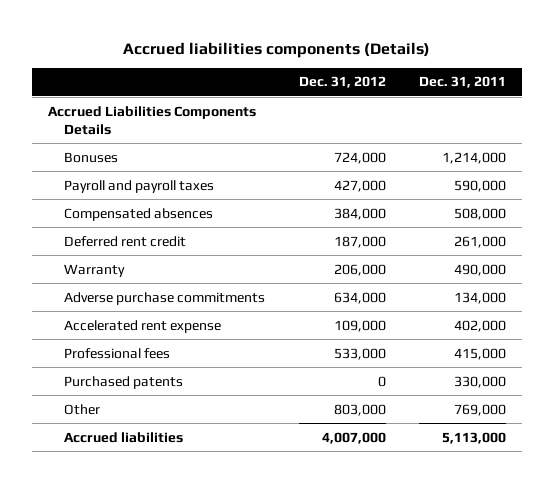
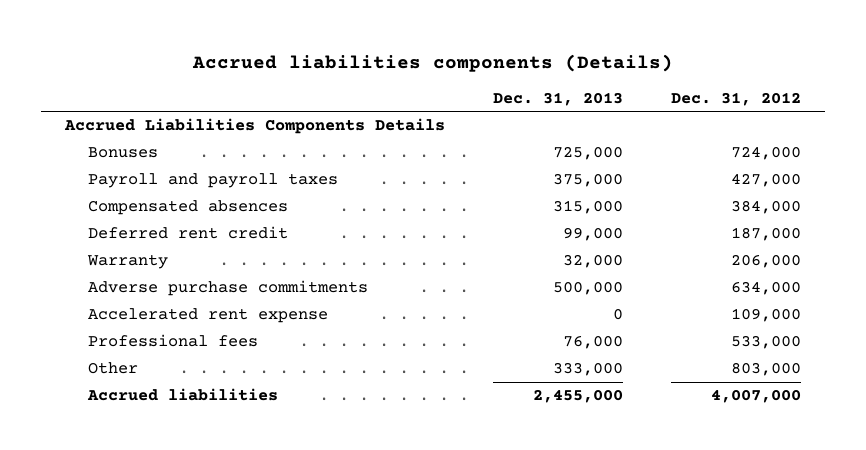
- | Dec. 31, 2012 | Dec. 31, 2011
+ | Dec. 31, 2013 | Dec. 31, 2012
- Purchased patents | 0 | 330,000

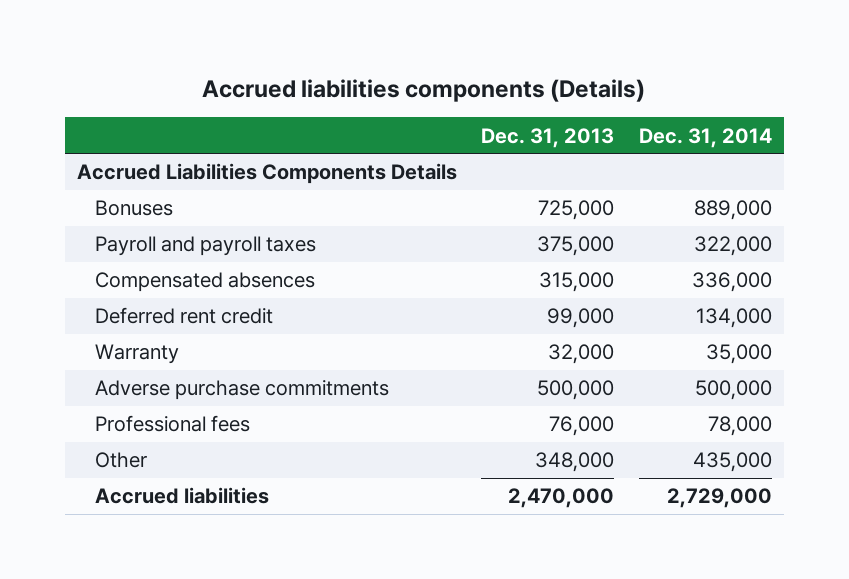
- | Dec. 31, 2013 | Dec. 31, 2012
+ | Dec. 31, 2013 | Dec. 31, 2014
- Accelerated rent expense | 0 | 109,000
- Other | 333,000 | 803,000
- Accrued liabilities | 2,455,000 | 4,007,000
+ Other | 348,000 | 435,000
+ Accrued liabilities | 2,470,000 | 2,729,000

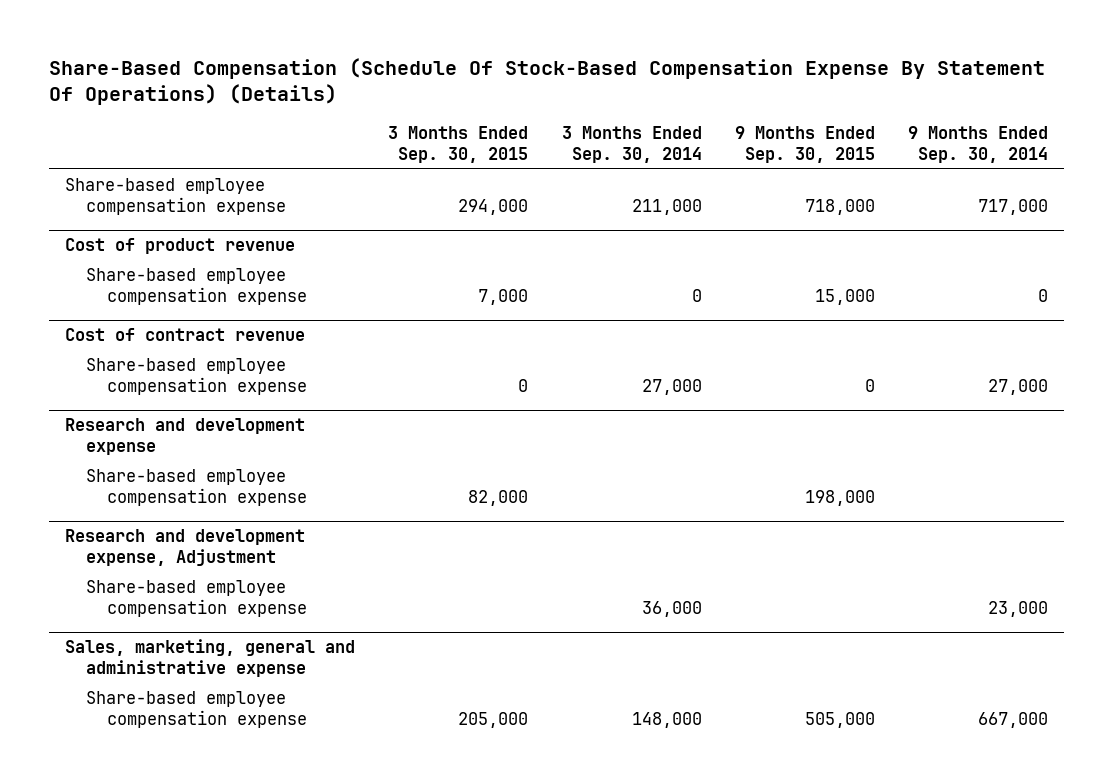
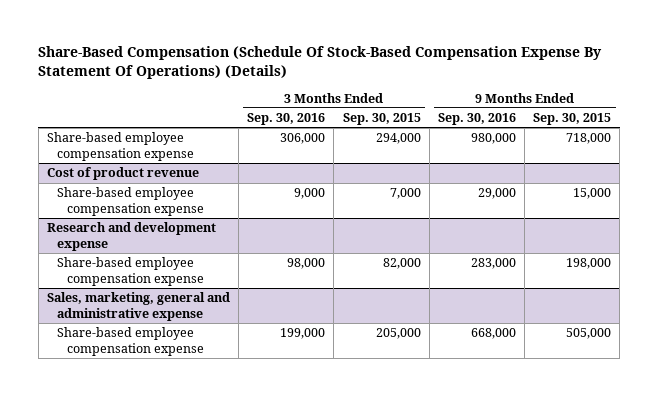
- | 3 Months Ended Sep. 30, 2015 | 3 Months Ended Sep. 30, 2014 | 9 Months Ended Sep. 30, 2015 | 9 Months Ended Sep. 30, 2014
+ | 3 Months Ended Sep. 30, 2016 | 3 Months Ended Sep. 30, 2015 | 9 Months Ended Sep. 30, 2016 | 9 Months Ended Sep. 30, 2015
- Cost of contract revenue
- Share-based employee compensation expense | 0 | 27,000 | 0 | 27,000
- Research and development expense, Adjustment
- Share-based employee compensation expense | | 36,000 | | 23,000

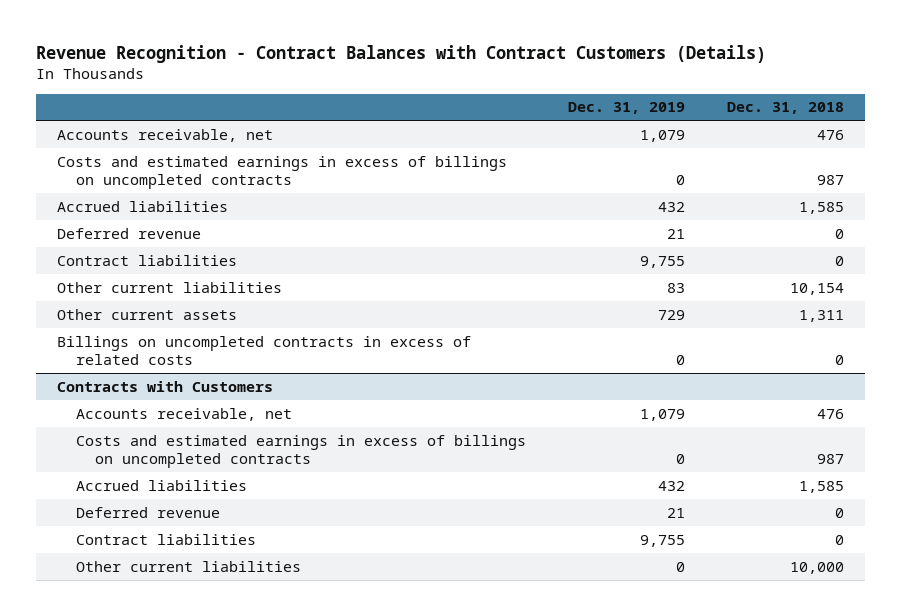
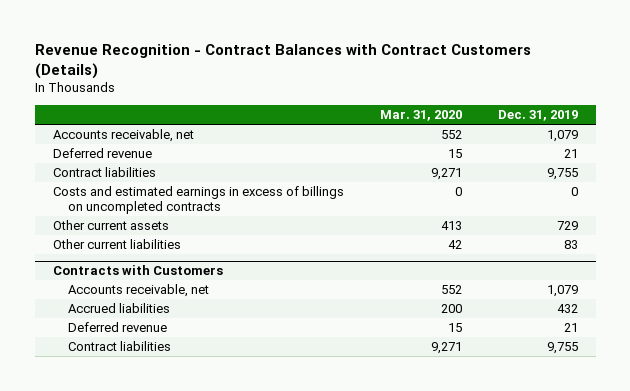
- | Dec. 31, 2019 | Dec. 31, 2018
+ | Mar. 31, 2020 | Dec. 31, 2019
- Accrued liabilities | 432 | 1,585
moved down: Costs and estimated earnings in excess of billings on uncompleted contracts | 0 | 0
- Billings on uncompleted contracts in excess of related costs | 0 | 0
moved down: Other current liabilities | 42 | 83
@ Contracts with Customers
- Costs and estimated earnings in excess of billings on uncompleted contracts | 0 | 987
- Other current liabilities | 0 | 10,000

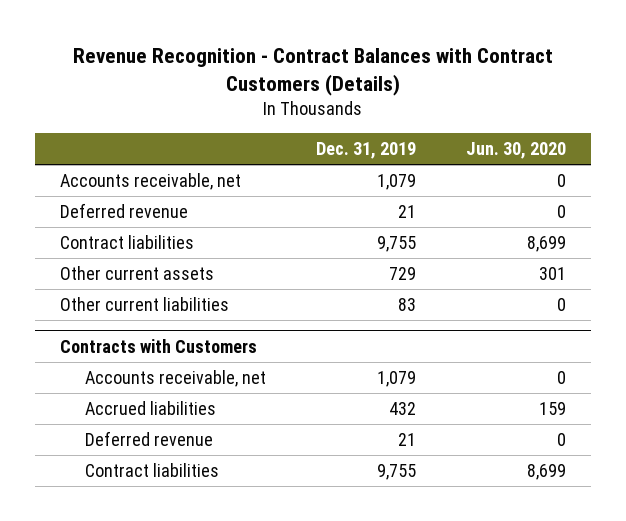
- | Mar. 31, 2020 | Dec. 31, 2019
+ | Dec. 31, 2019 | Jun. 30, 2020
- Costs and estimated earnings in excess of billings on uncompleted contracts | 0 | 0

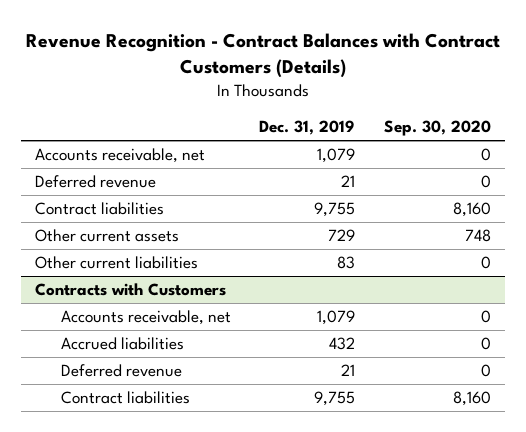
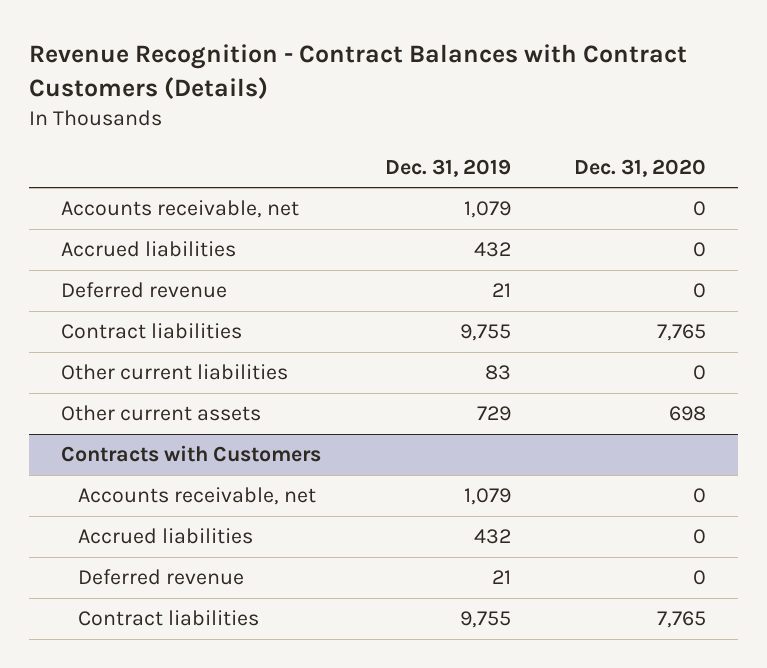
- | Dec. 31, 2019 | Sep. 30, 2020
+ | Dec. 31, 2019 | Dec. 31, 2020
+ Accrued liabilities | 432 | 0
moved down: Other current assets | 729 | 698

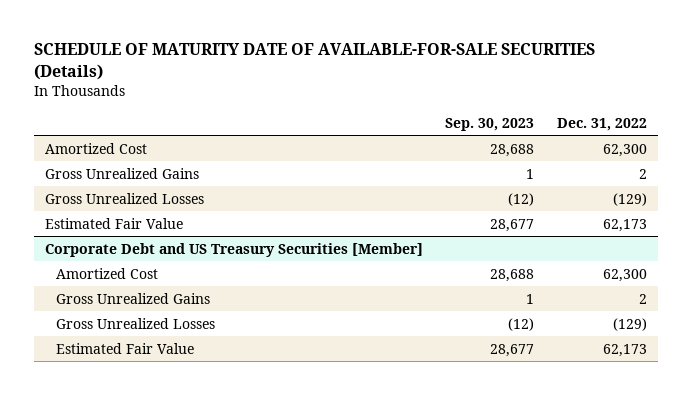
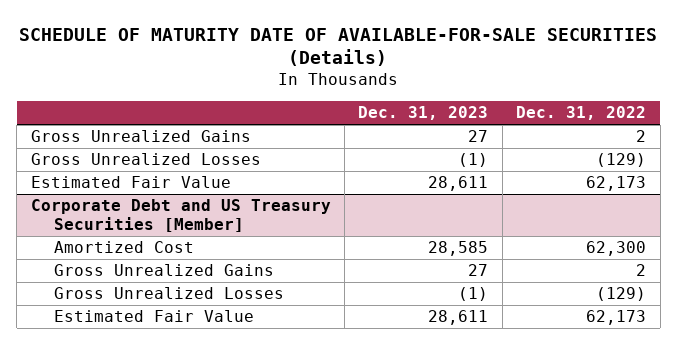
- | Sep. 30, 2023 | Dec. 31, 2022
+ | Dec. 31, 2023 | Dec. 31, 2022
- Amortized Cost | 28,688 | 62,300

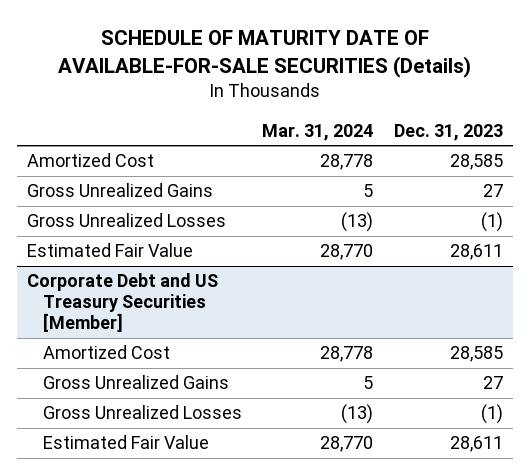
- | Dec. 31, 2023 | Dec. 31, 2022
+ | Mar. 31, 2024 | Dec. 31, 2023
+ Amortized Cost | 28,778 | 28,585

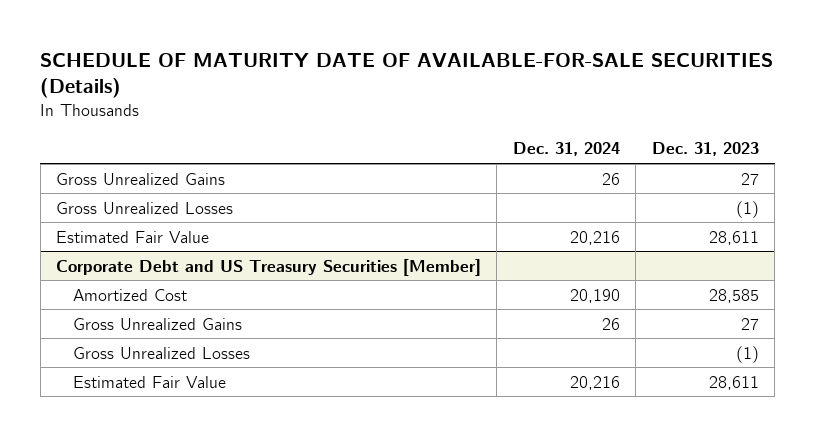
- | Mar. 31, 2024 | Dec. 31, 2023
+ | Dec. 31, 2024 | Dec. 31, 2023
- Amortized Cost | 28,778 | 28,585

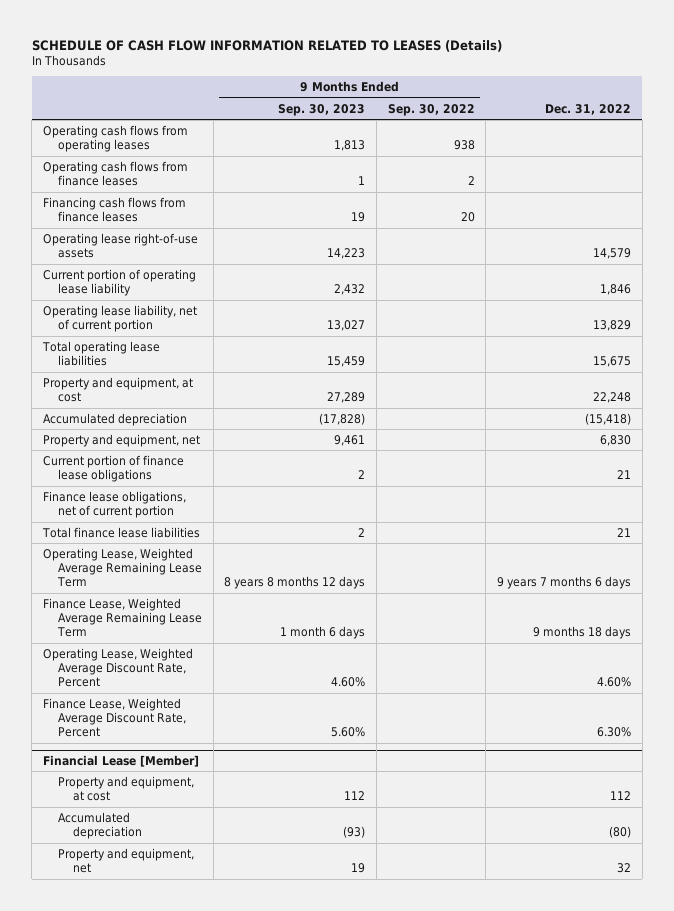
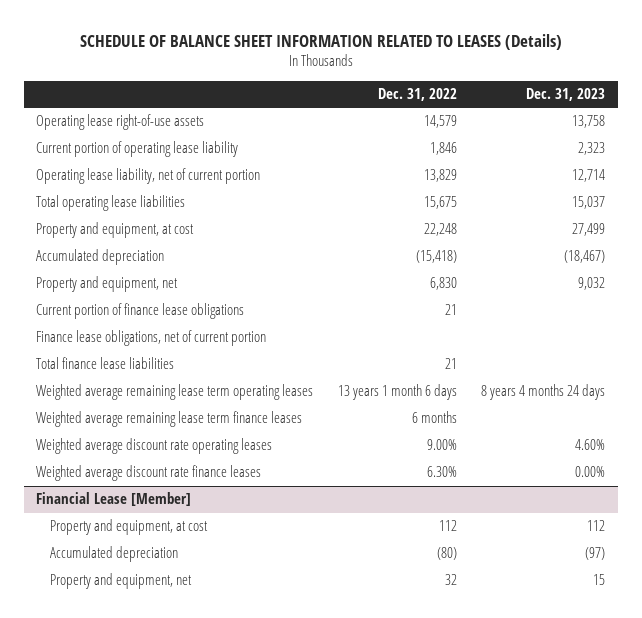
- SCHEDULE OF CASH FLOW INFORMATION RELATED TO LEASES (Details)
+ SCHEDULE OF BALANCE SHEET INFORMATION RELATED TO LEASES (Details)
- | 9 Months Ended Sep. 30, 2023 | 9 Months Ended Sep. 30, 2022 | Dec. 31, 2022
+ | Dec. 31, 2022 | Dec. 31, 2023
- Operating cash flows from operating leases | 1,813 | 938 |
- Operating cash flows from finance leases | 1 | 2 |
- Financing cash flows from finance leases | 19 | 20 |
- Operating Lease, Weighted Average Remaining Lease Term | 8 years 8 months 12 days | | 9 years 7 months 6 days
- Finance Lease, Weighted Average Remaining Lease Term | 1 month 6 days | | 9 months 18 days
- Operating Lease, Weighted Average Discount Rate, Percent | 4.60% | | 4.60%
- Finance Lease, Weighted Average Discount Rate, Percent | 5.60% | | 6.30%
+ Weighted average remaining lease term operating leases | 13 years 1 month 6 days | 8 years 4 months 24 days
+ Weighted average remaining lease term finance leases | 6 months |
+ Weighted average discount rate operating leases | 9.00% | 4.60%
+ Weighted average discount rate finance leases | 6.30% | 0.00%

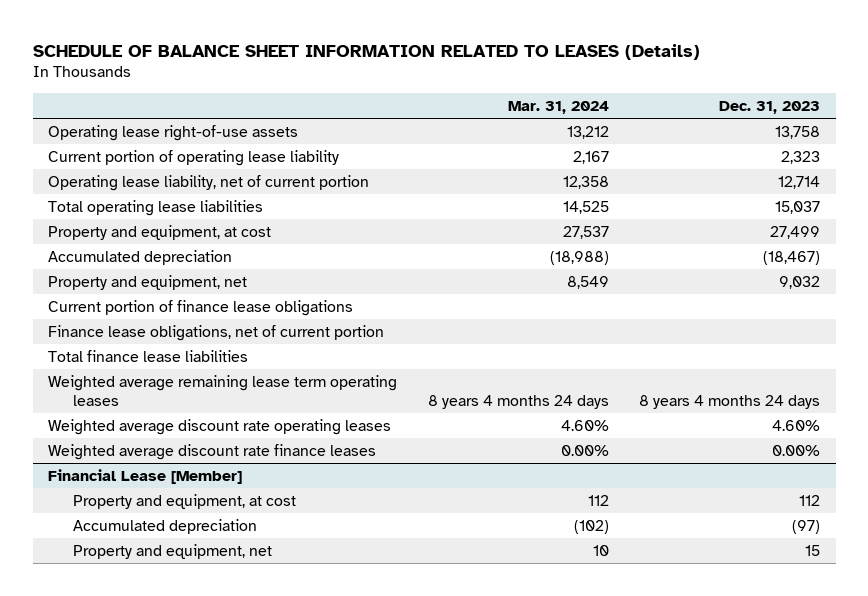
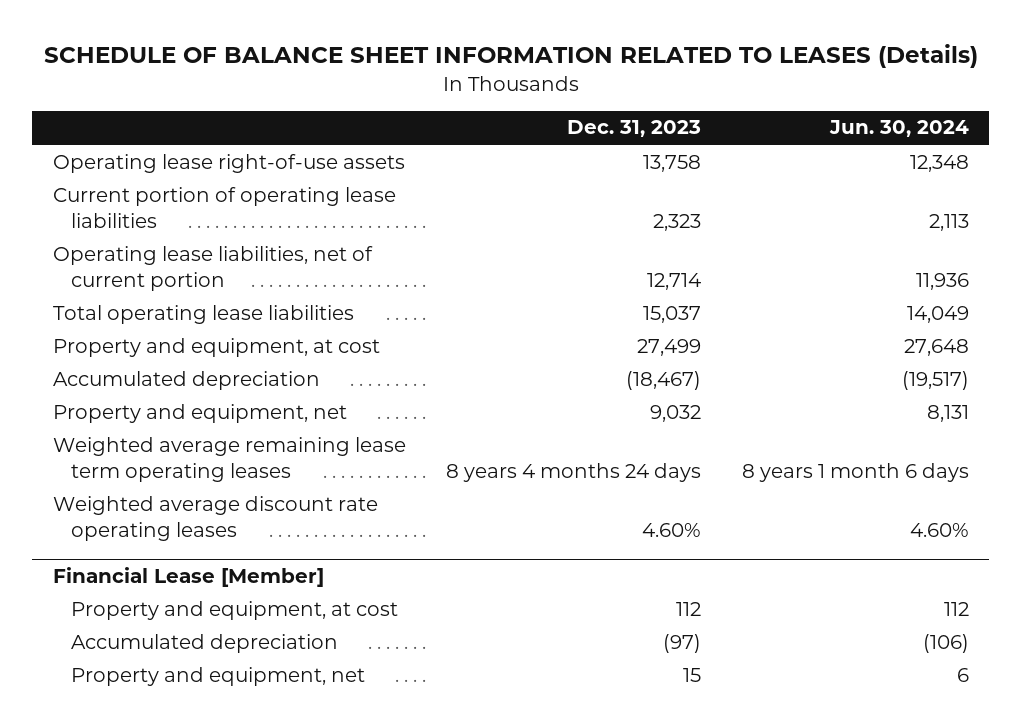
- | Mar. 31, 2024 | Dec. 31, 2023
+ | Dec. 31, 2023 | Jun. 30, 2024
- Current portion of operating lease liability | 2,167 | 2,323
- Operating lease liability, net of current portion | 12,358 | 12,714
+ Current portion of operating lease liabilities | 2,323 | 2,113
+ Operating lease liabilities, net of current portion | 12,714 | 11,936
- Current portion of finance lease obligations
- Finance lease obligations, net of current portion
- Total finance lease liabilities
- Weighted average discount rate finance leases | 0.00% | 0.00%

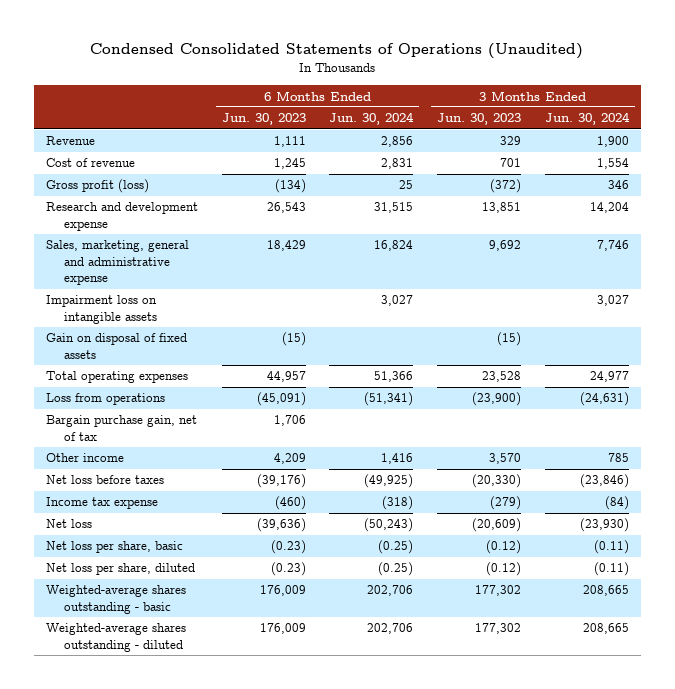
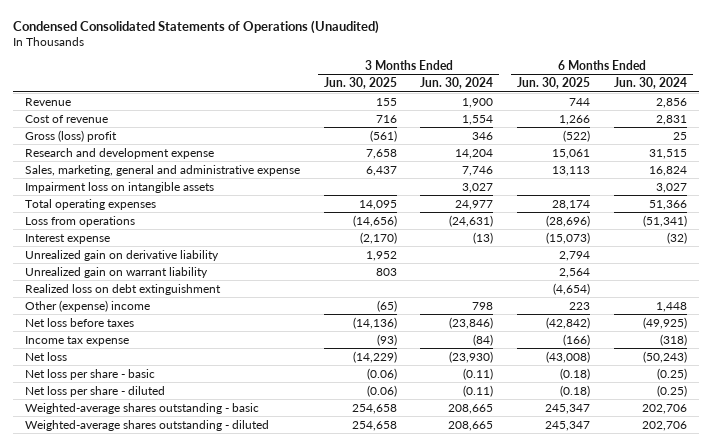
- | 6 Months Ended Jun. 30, 2023 | 6 Months Ended Jun. 30, 2024 | 3 Months Ended Jun. 30, 2023 | 3 Months Ended Jun. 30, 2024
+ | 3 Months Ended Jun. 30, 2025 | 3 Months Ended Jun. 30, 2024 | 6 Months Ended Jun. 30, 2025 | 6 Months Ended Jun. 30, 2024
- Gross profit (loss) | (134) | 25 | (372) | 346
+ Gross (loss) profit | (561) | 346 | (522) | 25
- Gain on disposal of fixed assets | (15) | | (15) |
- Bargain purchase gain, net of tax | 1,706 | | |
- Other income | 4,209 | 1,416 | 3,570 | 785
+ Interest expense | (2,170) | (13) | (15,073) | (32)
+ Unrealized gain on derivative liability | 1,952 | | 2,794 |
+ Unrealized gain on warrant liability | 803 | | 2,564 |
+ Realized loss on debt extinguishment | | | (4,654) |
+ Other (expense) income | (65) | 798 | 223 | 1,448
- Net loss per share, basic | (0.23) | (0.25) | (0.12) | (0.11)
- Net loss per share, diluted | (0.23) | (0.25) | (0.12) | (0.11)
+ Net loss per share - basic | (0.06) | (0.11) | (0.18) | (0.25)
+ Net loss per share - diluted | (0.06) | (0.11) | (0.18) | (0.25)

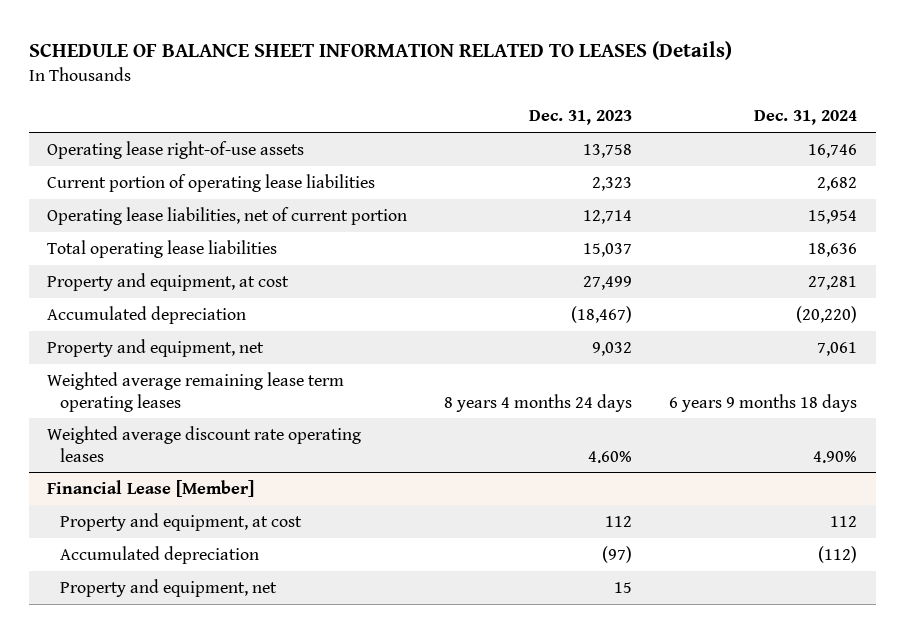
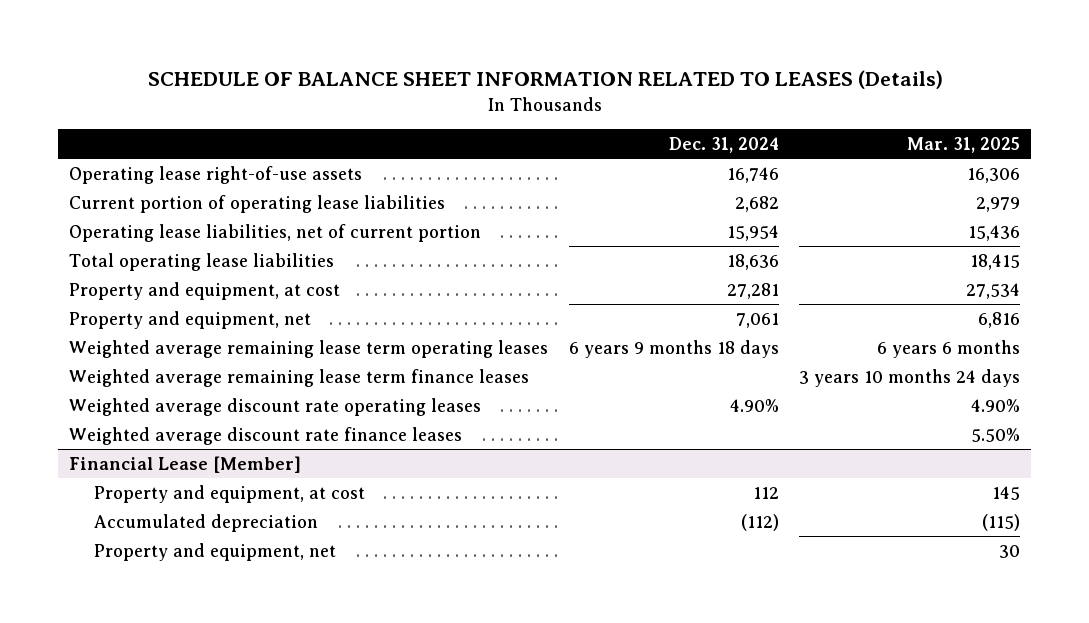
- | Dec. 31, 2023 | Dec. 31, 2024
+ | Dec. 31, 2024 | Mar. 31, 2025
- Accumulated depreciation | (18,467) | (20,220)
+ Weighted average remaining lease term finance leases | | 3 years 10 months 24 days
+ Weighted average discount rate finance leases | | 5.50%

